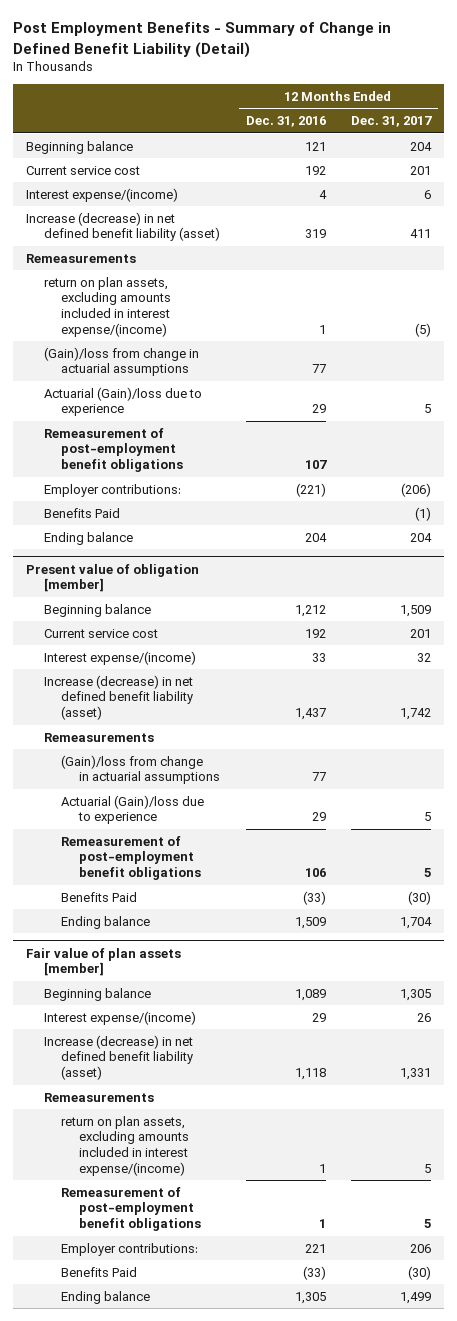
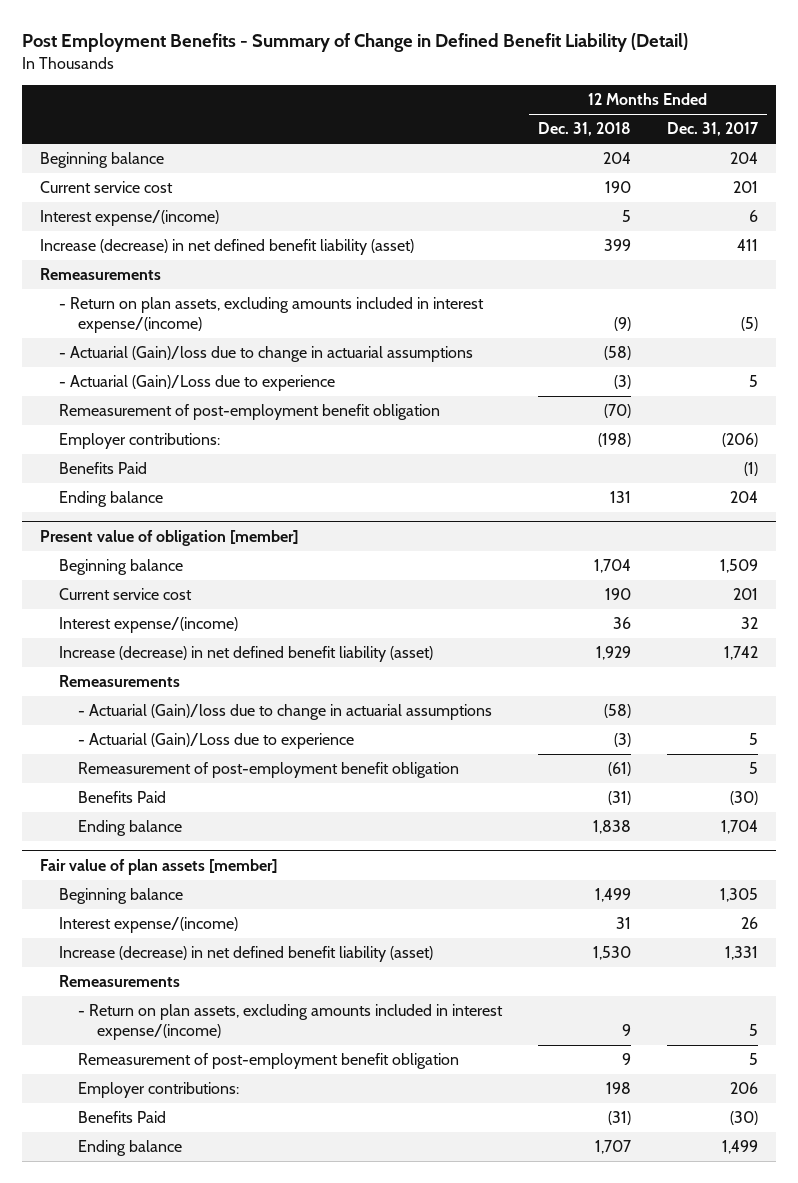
- | 12 Months Ended Dec. 31, 2016 | 12 Months Ended Dec. 31, 2017
+ | 12 Months Ended Dec. 31, 2018 | 12 Months Ended Dec. 31, 2017
- return on plan assets, excluding amounts included in interest expense/(income) | 1 | (5)
- (Gain)/loss from change in actuarial assumptions | 77 |
- Actuarial (Gain)/loss due to experience | 29 | 5
- Remeasurement of post-employment benefit obligations | 107 |
+ - Return on plan assets, excluding amounts included in interest expense/(income) | (9) | (5)
+ - Actuarial (Gain)/loss due to change in actuarial assumptions | (58) |
+ - Actuarial (Gain)/Loss due to experience | (3) | 5
+ Remeasurement of post-employment benefit obligation | (70) |
@ Present value of obligation [member]
- (Gain)/loss from change in actuarial assumptions | 77 |
- Actuarial (Gain)/loss due to experience | 29 | 5
- Remeasurement of post-employment benefit obligations | 106 | 5
+ - Actuarial (Gain)/loss due to change in actuarial assumptions | (58) |
+ - Actuarial (Gain)/Loss due to experience | (3) | 5
+ Remeasurement of post-employment benefit obligation | (61) | 5
@ Fair value of plan assets [member]
- return on plan assets, excluding amounts included in interest expense/(income) | 1 | 5
- Remeasurement of post-employment benefit obligations | 1 | 5
+ - Return on plan assets, excluding amounts included in interest expense/(income) | 9 | 5
+ Remeasurement of post-employment benefit obligation | 9 | 5

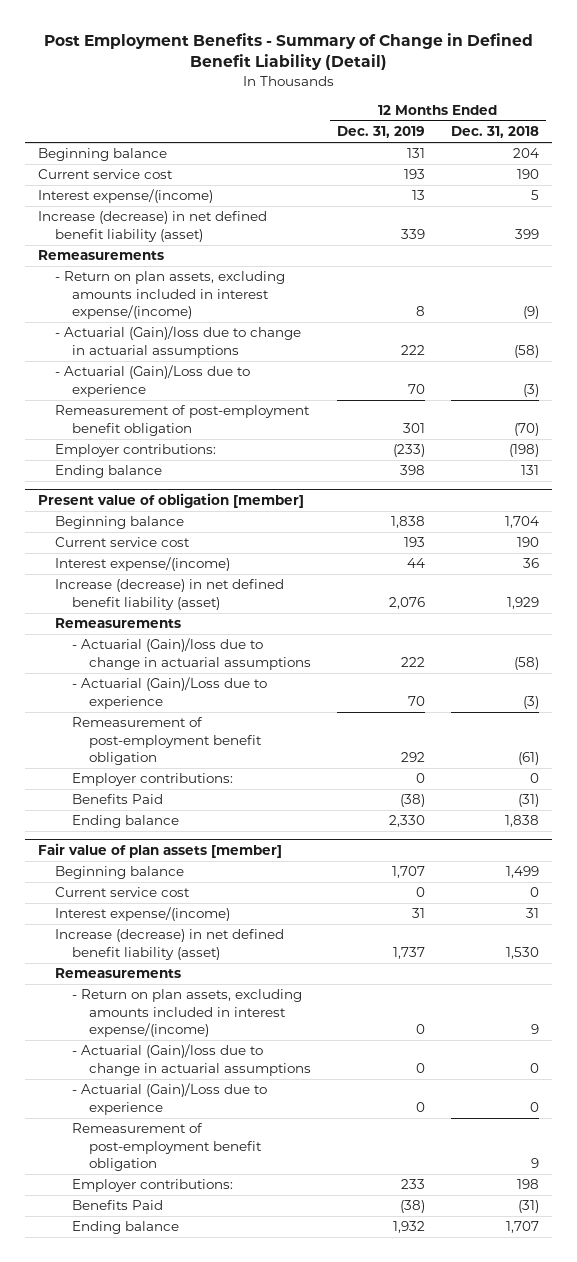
- | 12 Months Ended Dec. 31, 2018 | 12 Months Ended Dec. 31, 2017
+ | 12 Months Ended Dec. 31, 2019 | 12 Months Ended Dec. 31, 2018
- Benefits Paid | | (1)
@ Present value of obligation [member]
+ Employer contributions: | 0 | 0
@ Fair value of plan assets [member]
+ Current service cost | 0 | 0
+ - Actuarial (Gain)/loss due to change in actuarial assumptions | 0 | 0
+ - Actuarial (Gain)/Loss due to experience | 0 | 0

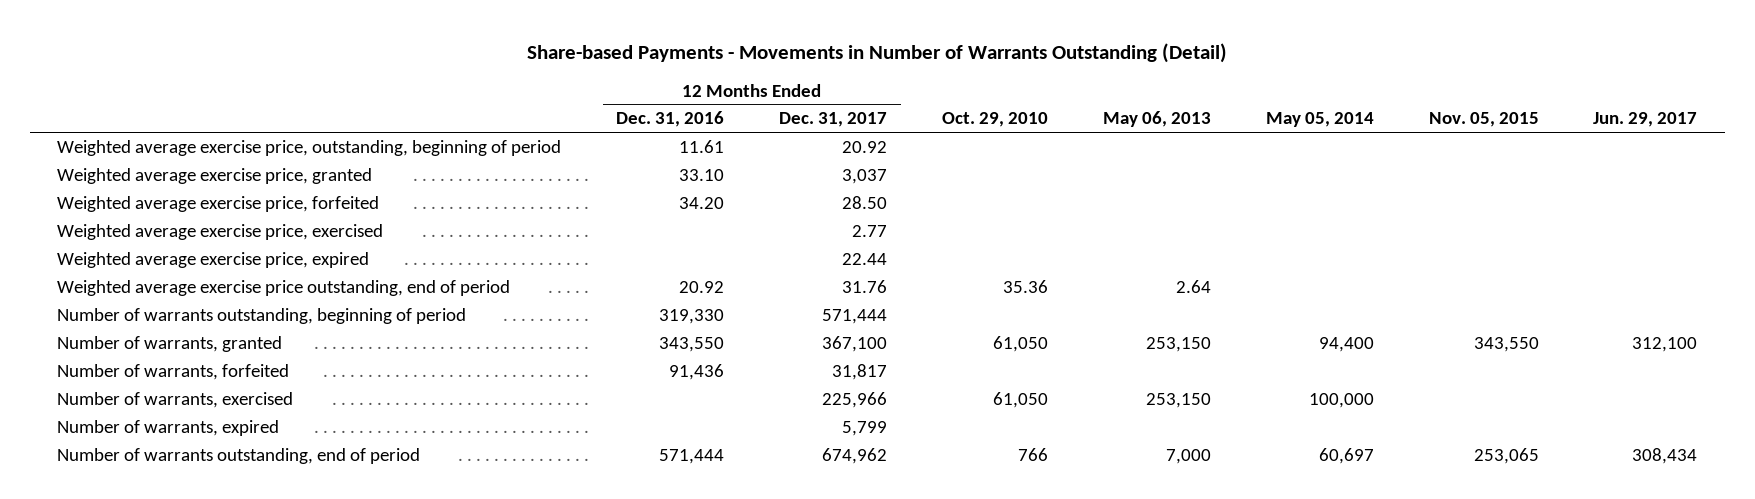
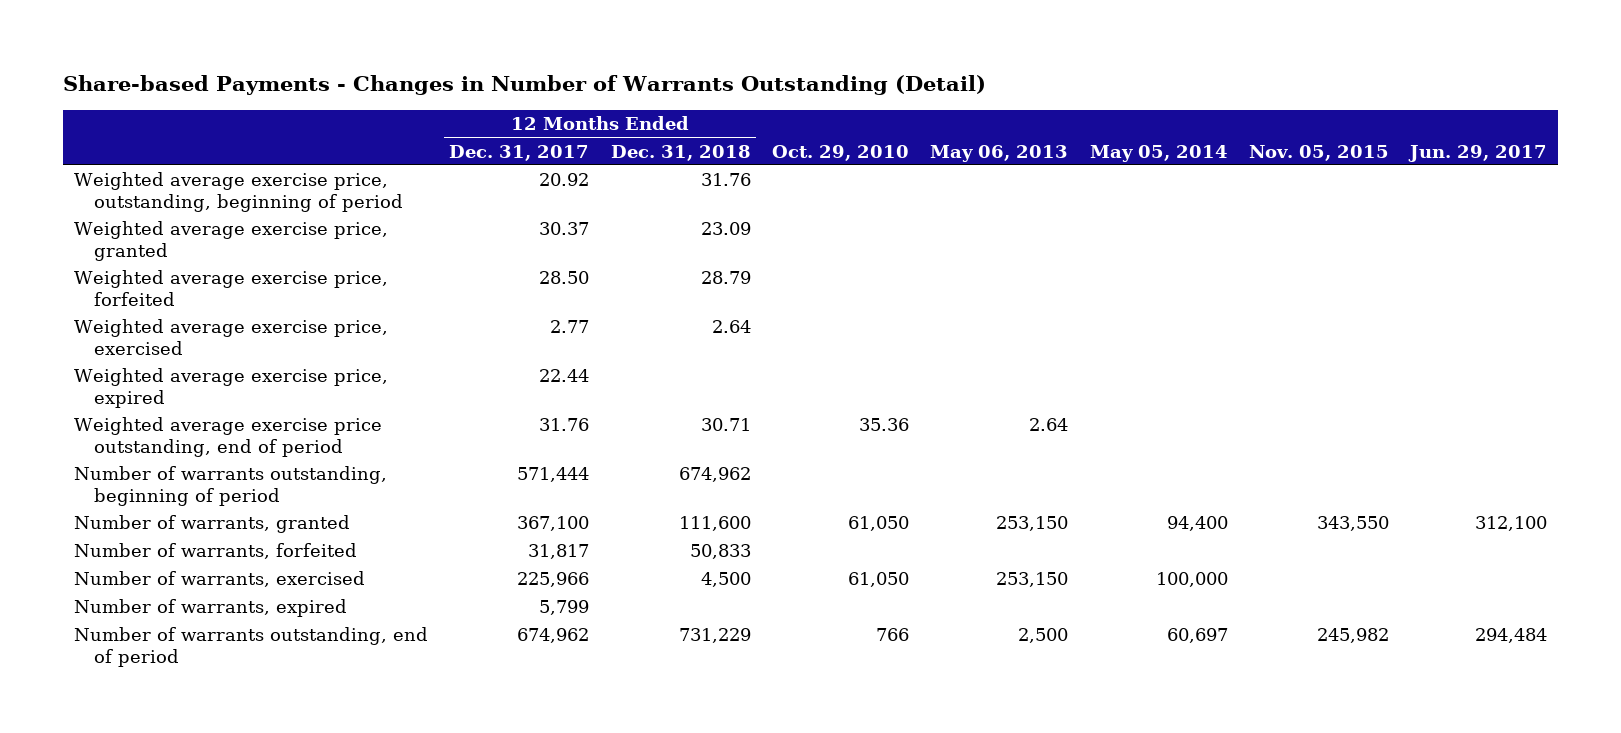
- Share-based Payments - Movements in Number of Warrants Outstanding (Detail)
+ Share-based Payments - Changes in Number of Warrants Outstanding (Detail)
- | 12 Months Ended Dec. 31, 2016 | 12 Months Ended Dec. 31, 2017 | Oct. 29, 2010 | May 06, 2013 | May 05, 2014 | Nov. 05, 2015 | Jun. 29, 2017
+ | 12 Months Ended Dec. 31, 2017 | 12 Months Ended Dec. 31, 2018 | Oct. 29, 2010 | May 06, 2013 | May 05, 2014 | Nov. 05, 2015 | Jun. 29, 2017
- Weighted average exercise price, granted | 33.10 | 3,037 | | | | |
+ Weighted average exercise price, granted | 30.37 | 23.09 | | | | |
- Number of warrants outstanding, end of period | 571,444 | 674,962 | 766 | 7,000 | 60,697 | 253,065 | 308,434
+ Number of warrants outstanding, end of period | 674,962 | 731,229 | 766 | 2,500 | 60,697 | 245,982 | 294,484

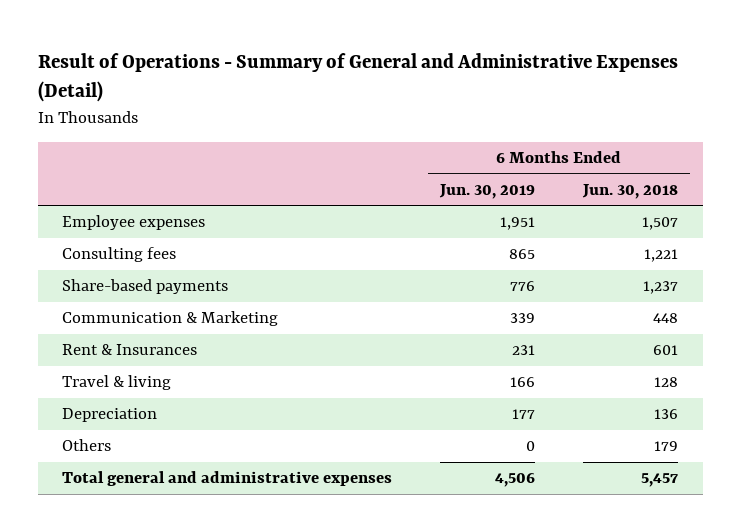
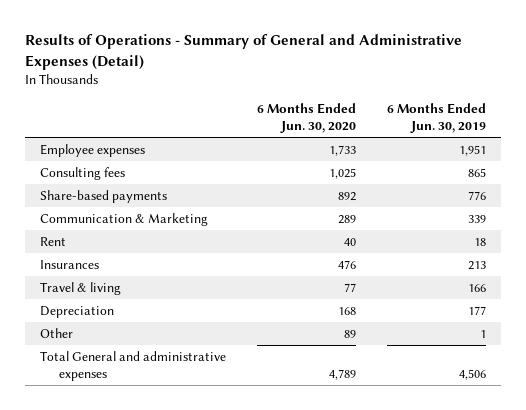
- Result of Operations - Summary of General and Administrative Expenses (Detail)
+ Results of Operations - Summary of General and Administrative Expenses (Detail)
- | 6 Months Ended Jun. 30, 2019 | 6 Months Ended Jun. 30, 2018
+ | 6 Months Ended Jun. 30, 2020 | 6 Months Ended Jun. 30, 2019
- Rent & Insurances | 231 | 601
+ Rent | 40 | 18
+ Insurances | 476 | 213
- Others | 0 | 179
- Total general and administrative expenses | 4,506 | 5,457
+ Other | 89 | 1
+ Total General and administrative expenses | 4,789 | 4,506

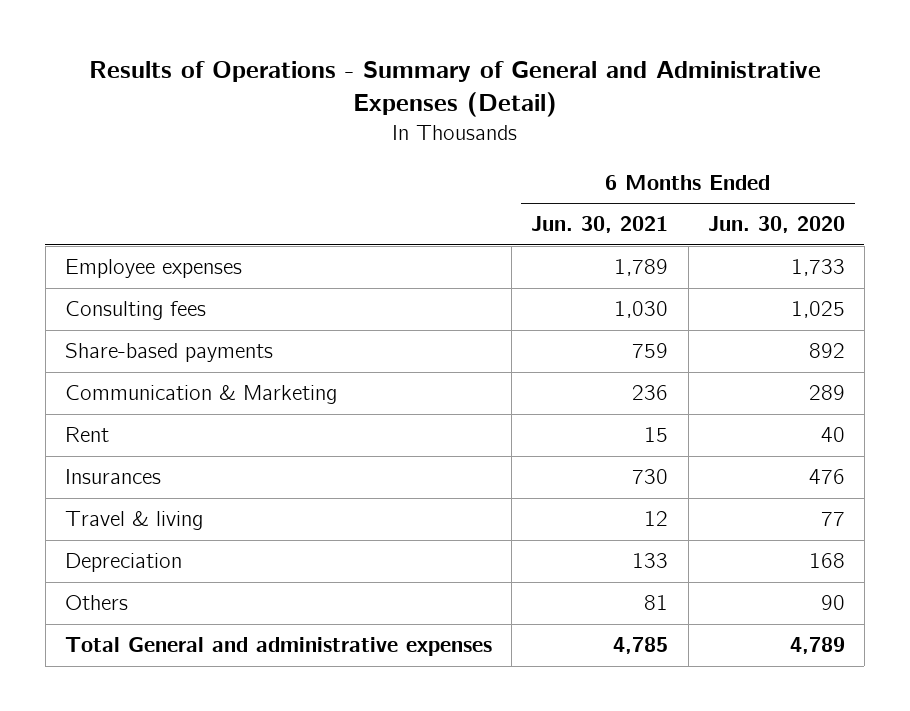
- | 6 Months Ended Jun. 30, 2020 | 6 Months Ended Jun. 30, 2019
+ | 6 Months Ended Jun. 30, 2021 | 6 Months Ended Jun. 30, 2020
- Other | 89 | 1
+ Others | 81 | 90

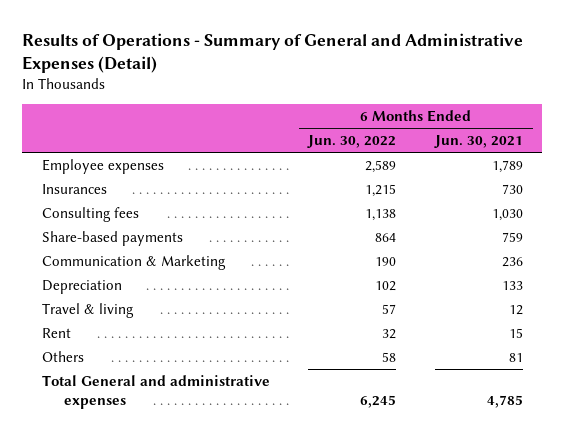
- | 6 Months Ended Jun. 30, 2021 | 6 Months Ended Jun. 30, 2020
+ | 6 Months Ended Jun. 30, 2022 | 6 Months Ended Jun. 30, 2021
moved up: Insurances | 1,215 | 730
moved down: Travel & living | 57 | 12
moved down: Rent | 32 | 15

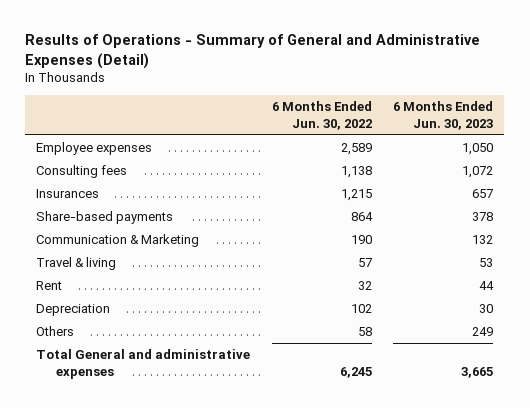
- | 6 Months Ended Jun. 30, 2022 | 6 Months Ended Jun. 30, 2021
+ | 6 Months Ended Jun. 30, 2022 | 6 Months Ended Jun. 30, 2023
moved down: Insurances | 1,215 | 657
moved down: Depreciation | 102 | 30

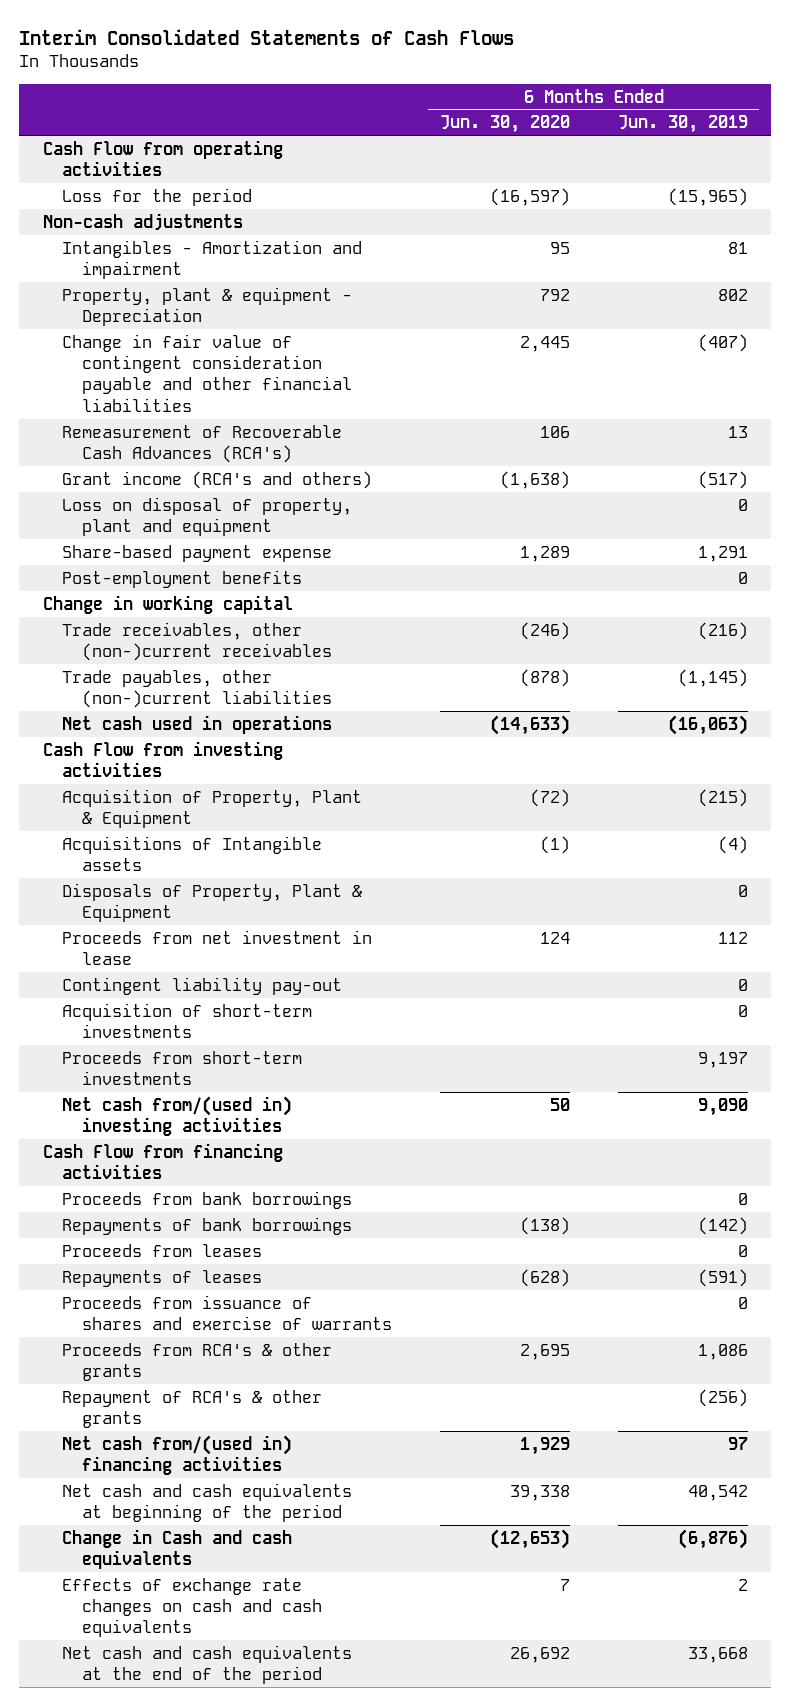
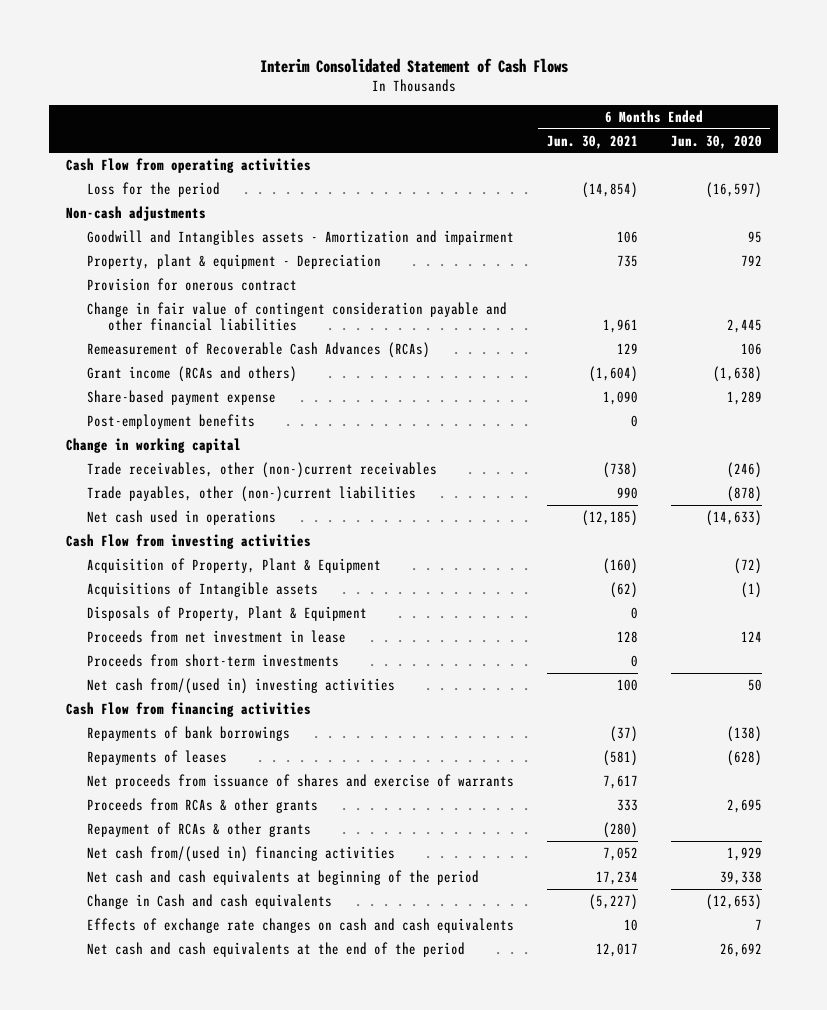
- Interim Consolidated Statements of Cash Flows
+ Interim Consolidated Statement of Cash Flows
- | 6 Months Ended Jun. 30, 2020 | 6 Months Ended Jun. 30, 2019
+ | 6 Months Ended Jun. 30, 2021 | 6 Months Ended Jun. 30, 2020
- Intangibles - Amortization and impairment | 95 | 81
+ Goodwill and Intangibles assets - Amortization and impairment | 106 | 95
+ Provision for onerous contract
- Remeasurement of Recoverable Cash Advances (RCA's) | 106 | 13
- Grant income (RCA's and others) | (1,638) | (517)
- Loss on disposal of property, plant and equipment | | 0
+ Remeasurement of Recoverable Cash Advances (RCAs) | 129 | 106
+ Grant income (RCAs and others) | (1,604) | (1,638)
- Contingent liability pay-out | | 0
- Acquisition of short-term investments | | 0
- Proceeds from bank borrowings | | 0
- Proceeds from leases | | 0
- Proceeds from issuance of shares and exercise of warrants | | 0
- Proceeds from RCA's & other grants | 2,695 | 1,086
- Repayment of RCA's & other grants | | (256)
+ Net proceeds from issuance of shares and exercise of warrants | 7,617 |
+ Proceeds from RCAs & other grants | 333 | 2,695
+ Repayment of RCAs & other grants | (280) |

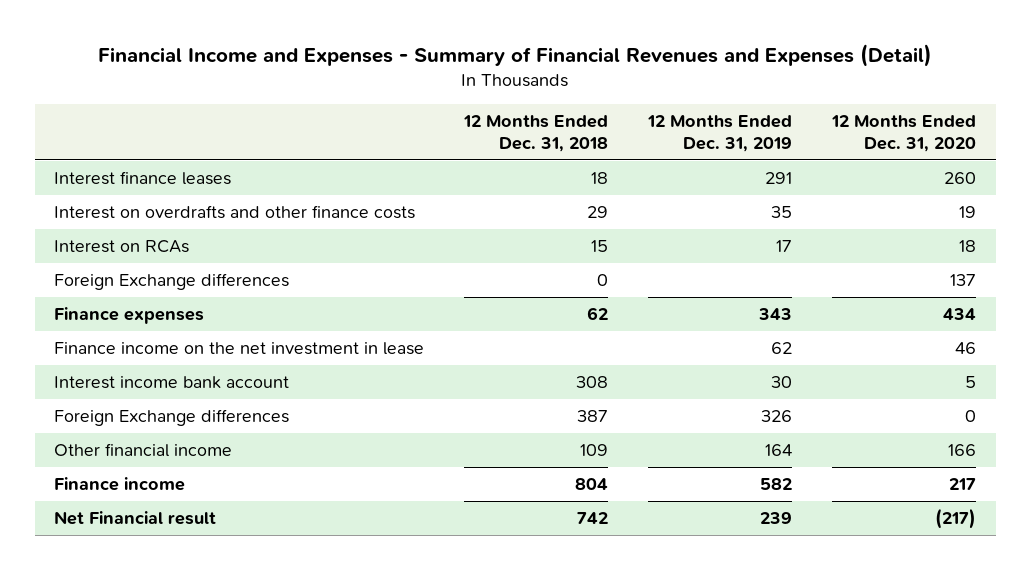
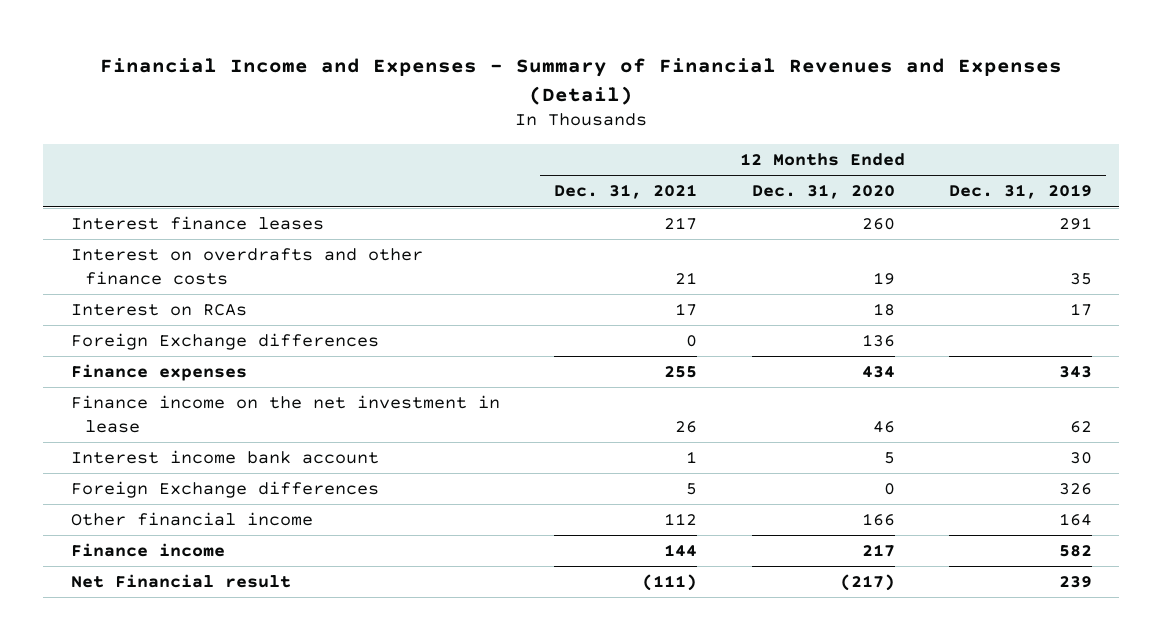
- | 12 Months Ended Dec. 31, 2018 | 12 Months Ended Dec. 31, 2019 | 12 Months Ended Dec. 31, 2020
+ | 12 Months Ended Dec. 31, 2021 | 12 Months Ended Dec. 31, 2020 | 12 Months Ended Dec. 31, 2019
- Foreign Exchange differences | 0 | | 137
+ Foreign Exchange differences | 0 | 136 |

